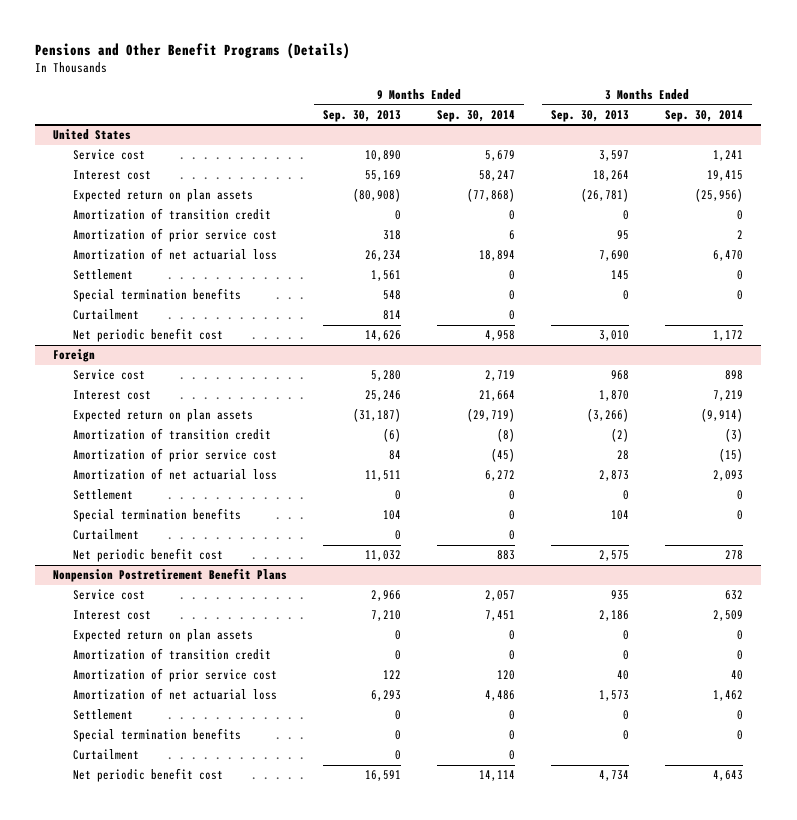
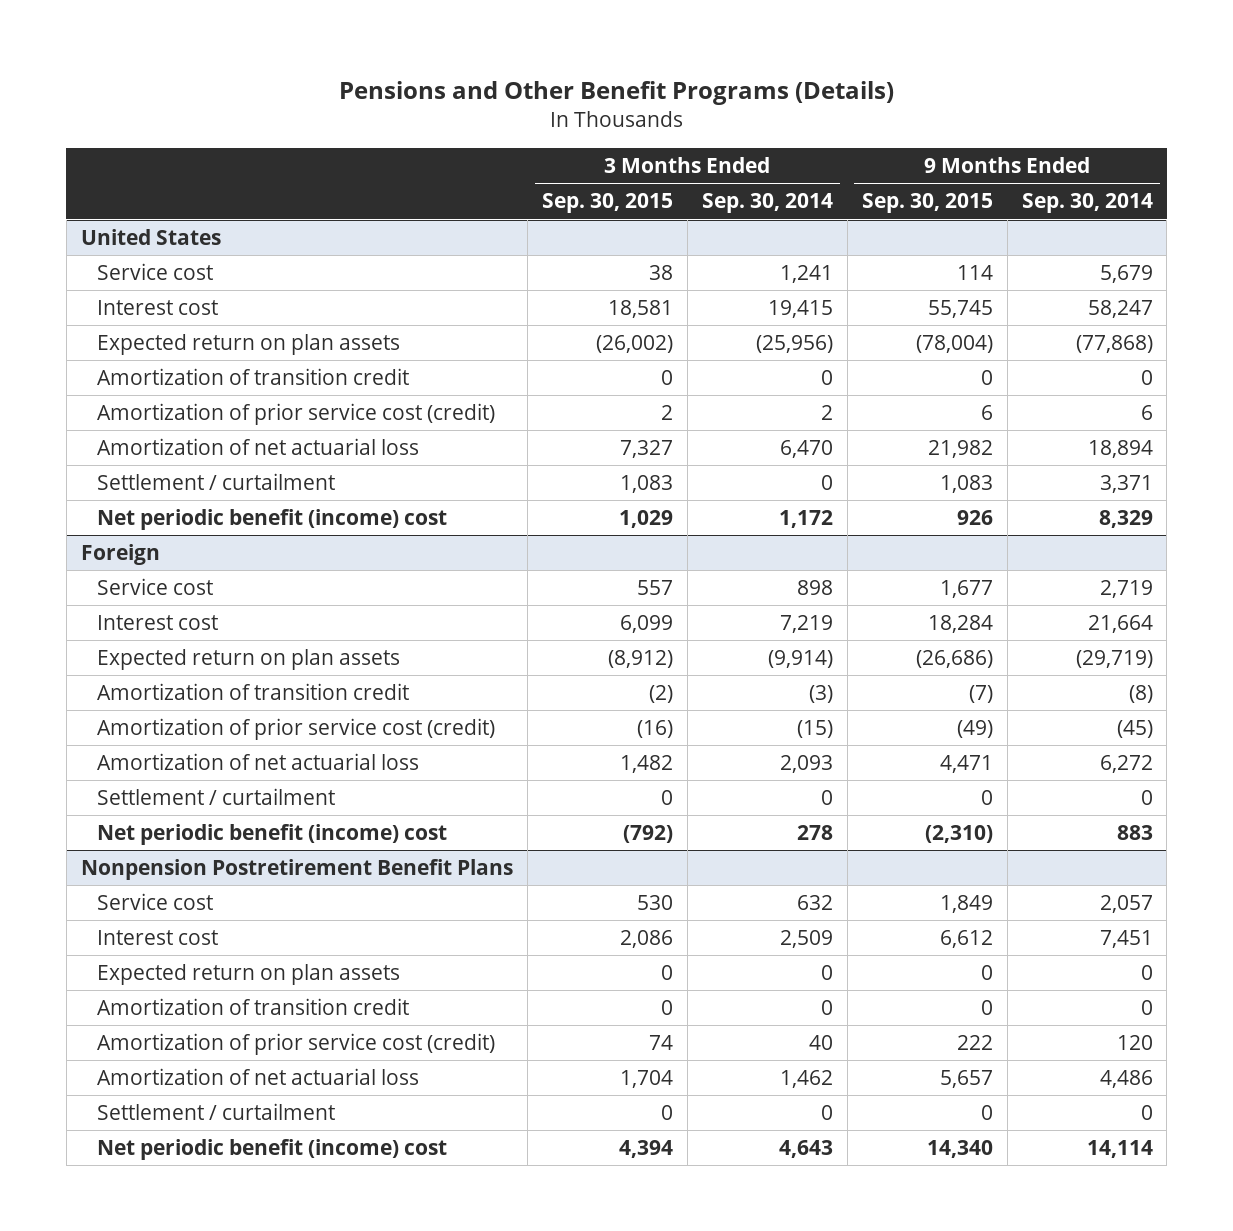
- | 9 Months Ended Sep. 30, 2013 | 9 Months Ended Sep. 30, 2014 | 3 Months Ended Sep. 30, 2013 | 3 Months Ended Sep. 30, 2014
+ | 3 Months Ended Sep. 30, 2015 | 3 Months Ended Sep. 30, 2014 | 9 Months Ended Sep. 30, 2015 | 9 Months Ended Sep. 30, 2014
@ United States
- Amortization of prior service cost | 318 | 6 | 95 | 2
+ Amortization of prior service cost (credit) | 2 | 2 | 6 | 6
- Settlement | 1,561 | 0 | 145 | 0
- Special termination benefits | 548 | 0 | 0 | 0
- Curtailment | 814 | 0 | |
- Net periodic benefit cost | 14,626 | 4,958 | 3,010 | 1,172
+ Settlement / curtailment | 1,083 | 0 | 1,083 | 3,371
+ Net periodic benefit (income) cost | 1,029 | 1,172 | 926 | 8,329
@ Foreign
- Amortization of prior service cost | 84 | (45) | 28 | (15)
+ Amortization of prior service cost (credit) | (16) | (15) | (49) | (45)
- Settlement | 0 | 0 | 0 | 0
- Special termination benefits | 104 | 0 | 104 | 0
- Curtailment | 0 | 0 | |
- Net periodic benefit cost | 11,032 | 883 | 2,575 | 278
+ Settlement / curtailment | 0 | 0 | 0 | 0
+ Net periodic benefit (income) cost | (792) | 278 | (2,310) | 883
@ Nonpension Postretirement Benefit Plans
- Amortization of prior service cost | 122 | 120 | 40 | 40
+ Amortization of prior service cost (credit) | 74 | 40 | 222 | 120
- Settlement | 0 | 0 | 0 | 0
- Special termination benefits | 0 | 0 | 0 | 0
- Curtailment | 0 | 0 | |
- Net periodic benefit cost | 16,591 | 14,114 | 4,734 | 4,643
+ Settlement / curtailment | 0 | 0 | 0 | 0
+ Net periodic benefit (income) cost | 4,394 | 4,643 | 14,340 | 14,114

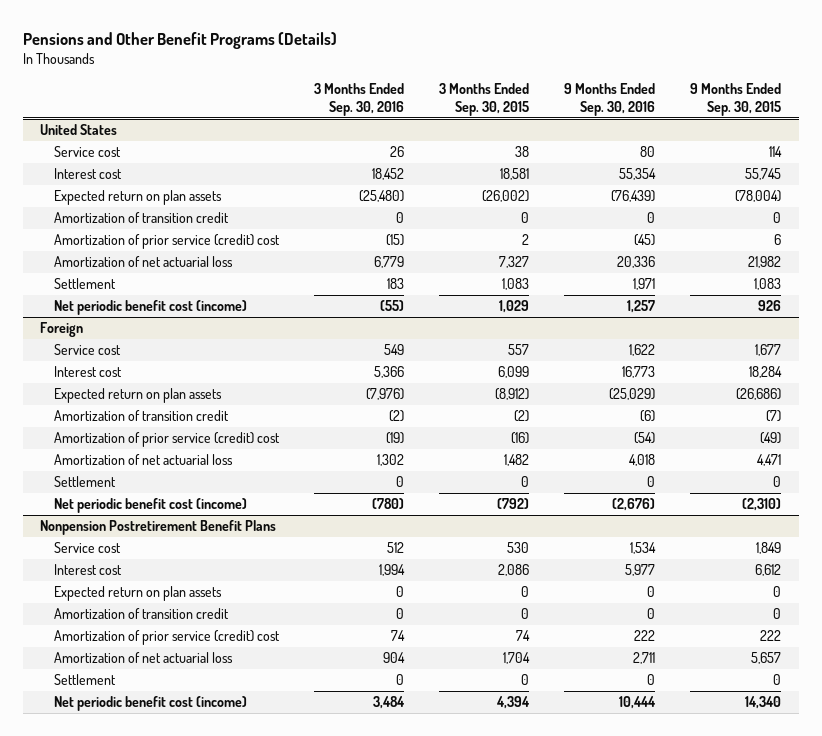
- | 3 Months Ended Sep. 30, 2015 | 3 Months Ended Sep. 30, 2014 | 9 Months Ended Sep. 30, 2015 | 9 Months Ended Sep. 30, 2014
+ | 3 Months Ended Sep. 30, 2016 | 3 Months Ended Sep. 30, 2015 | 9 Months Ended Sep. 30, 2016 | 9 Months Ended Sep. 30, 2015
@ United States
- Amortization of prior service cost (credit) | 2 | 2 | 6 | 6
+ Amortization of prior service (credit) cost | (15) | 2 | (45) | 6
- Settlement / curtailment | 1,083 | 0 | 1,083 | 3,371
- Net periodic benefit (income) cost | 1,029 | 1,172 | 926 | 8,329
+ Settlement | 183 | 1,083 | 1,971 | 1,083
+ Net periodic benefit cost (income) | (55) | 1,029 | 1,257 | 926
@ Foreign
- Amortization of prior service cost (credit) | (16) | (15) | (49) | (45)
+ Amortization of prior service (credit) cost | (19) | (16) | (54) | (49)
- Settlement / curtailment | 0 | 0 | 0 | 0
- Net periodic benefit (income) cost | (792) | 278 | (2,310) | 883
+ Settlement | 0 | 0 | 0 | 0
+ Net periodic benefit cost (income) | (780) | (792) | (2,676) | (2,310)
@ Nonpension Postretirement Benefit Plans
- Amortization of prior service cost (credit) | 74 | 40 | 222 | 120
+ Amortization of prior service (credit) cost | 74 | 74 | 222 | 222
- Settlement / curtailment | 0 | 0 | 0 | 0
- Net periodic benefit (income) cost | 4,394 | 4,643 | 14,340 | 14,114
+ Settlement | 0 | 0 | 0 | 0
+ Net periodic benefit cost (income) | 3,484 | 4,394 | 10,444 | 14,340

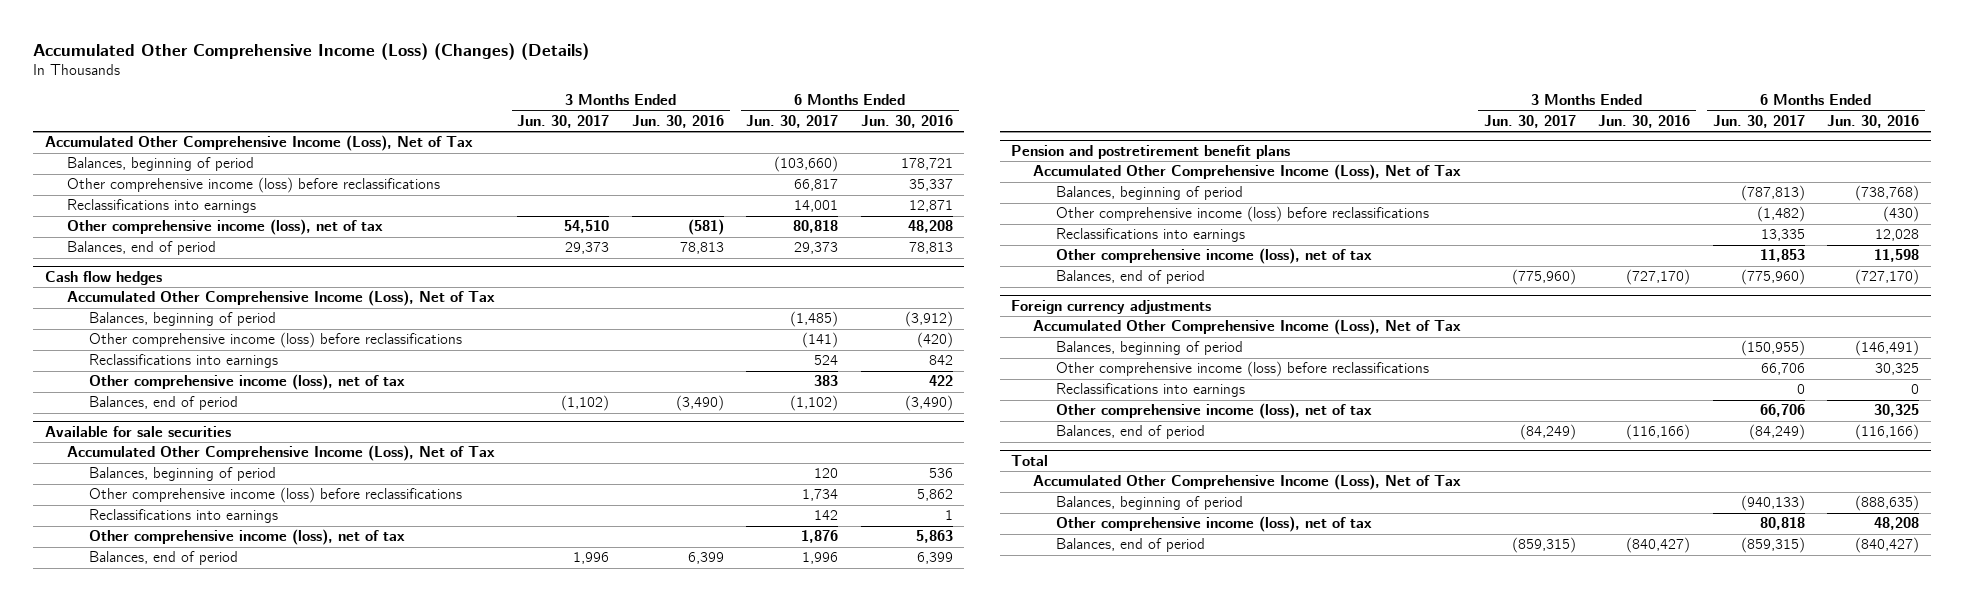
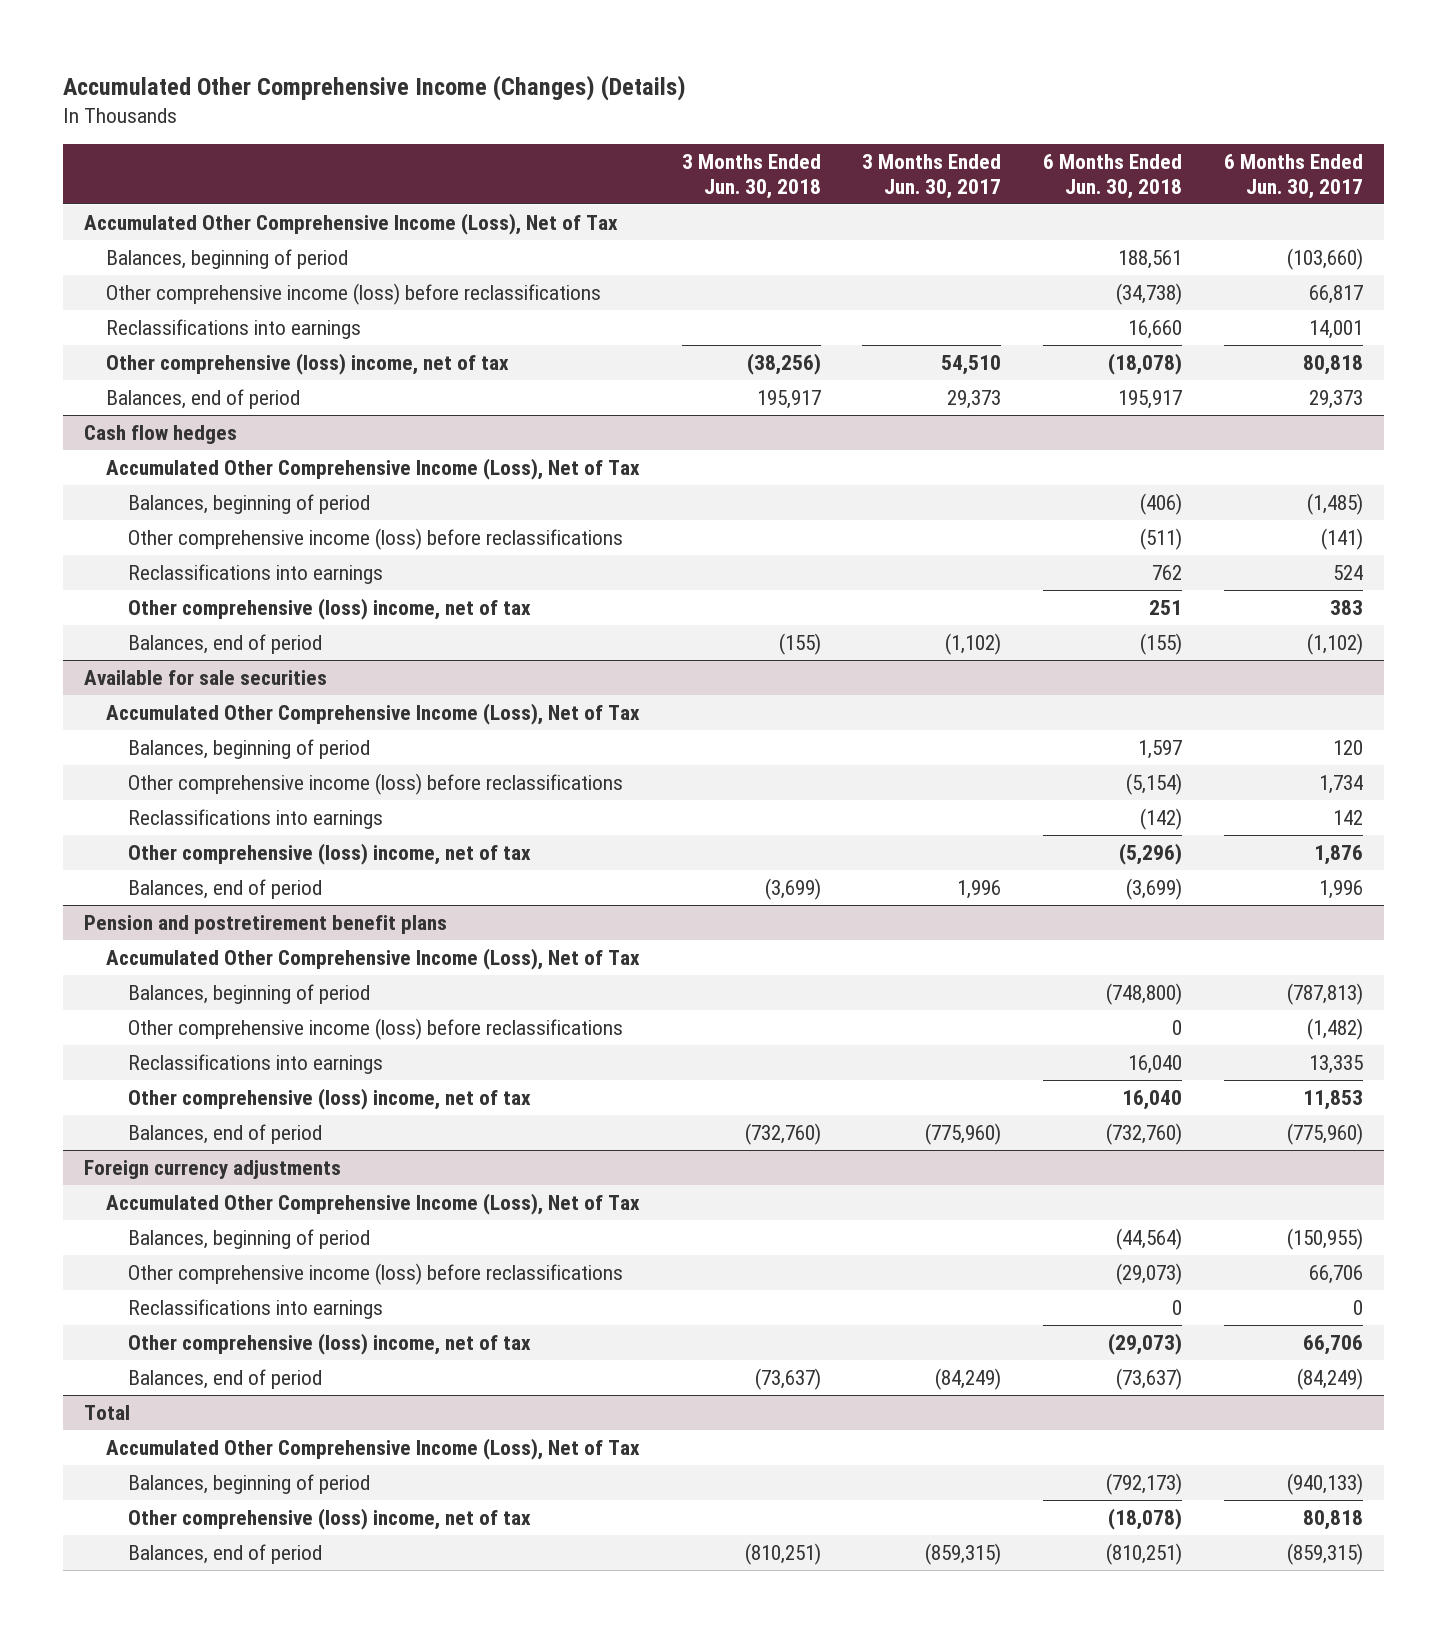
- Accumulated Other Comprehensive Income (Loss) (Changes) (Details)
+ Accumulated Other Comprehensive Income (Changes) (Details)
- | 3 Months Ended Jun. 30, 2017 | 3 Months Ended Jun. 30, 2016 | 6 Months Ended Jun. 30, 2017 | 6 Months Ended Jun. 30, 2016
+ | 3 Months Ended Jun. 30, 2018 | 3 Months Ended Jun. 30, 2017 | 6 Months Ended Jun. 30, 2018 | 6 Months Ended Jun. 30, 2017
- Other comprehensive income (loss), net of tax | 54,510 | (581) | 80,818 | 48,208
+ Other comprehensive (loss) income, net of tax | (38,256) | 54,510 | (18,078) | 80,818
@ Cash flow hedges
- Other comprehensive income (loss), net of tax | | | 383 | 422
+ Other comprehensive (loss) income, net of tax | | | 251 | 383
@ Available for sale securities
- Other comprehensive income (loss), net of tax | | | 1,876 | 5,863
+ Other comprehensive (loss) income, net of tax | | | (5,296) | 1,876
@ Pension and postretirement benefit plans
- Other comprehensive income (loss), net of tax | | | 11,853 | 11,598
+ Other comprehensive (loss) income, net of tax | | | 16,040 | 11,853
@ Foreign currency adjustments
- Other comprehensive income (loss), net of tax | | | 66,706 | 30,325
+ Other comprehensive (loss) income, net of tax | | | (29,073) | 66,706
@ Total
- Other comprehensive income (loss), net of tax | | | 80,818 | 48,208
+ Other comprehensive (loss) income, net of tax | | | (18,078) | 80,818

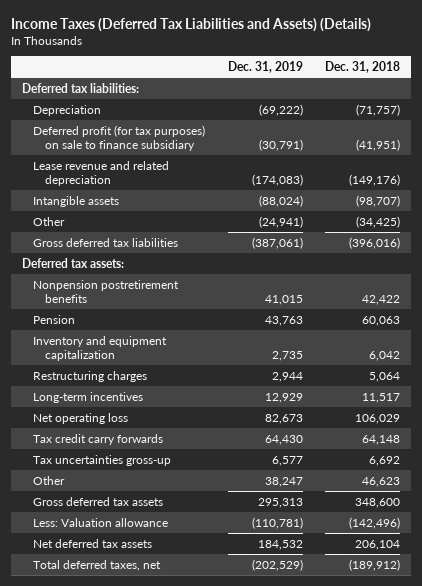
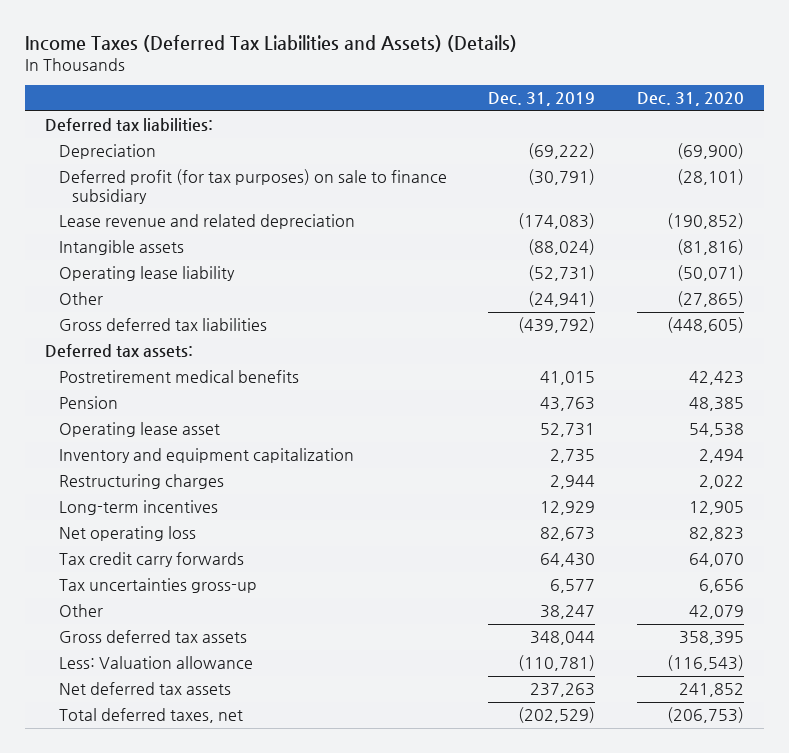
- | Dec. 31, 2019 | Dec. 31, 2018
+ | Dec. 31, 2019 | Dec. 31, 2020
+ Operating lease liability | (52,731) | (50,071)
- Gross deferred tax liabilities | (387,061) | (396,016)
+ Gross deferred tax liabilities | (439,792) | (448,605)
- Nonpension postretirement benefits | 41,015 | 42,422
+ Postretirement medical benefits | 41,015 | 42,423
+ Operating lease asset | 52,731 | 54,538
- Gross deferred tax assets | 295,313 | 348,600
+ Gross deferred tax assets | 348,044 | 358,395
- Net deferred tax assets | 184,532 | 206,104
+ Net deferred tax assets | 237,263 | 241,852

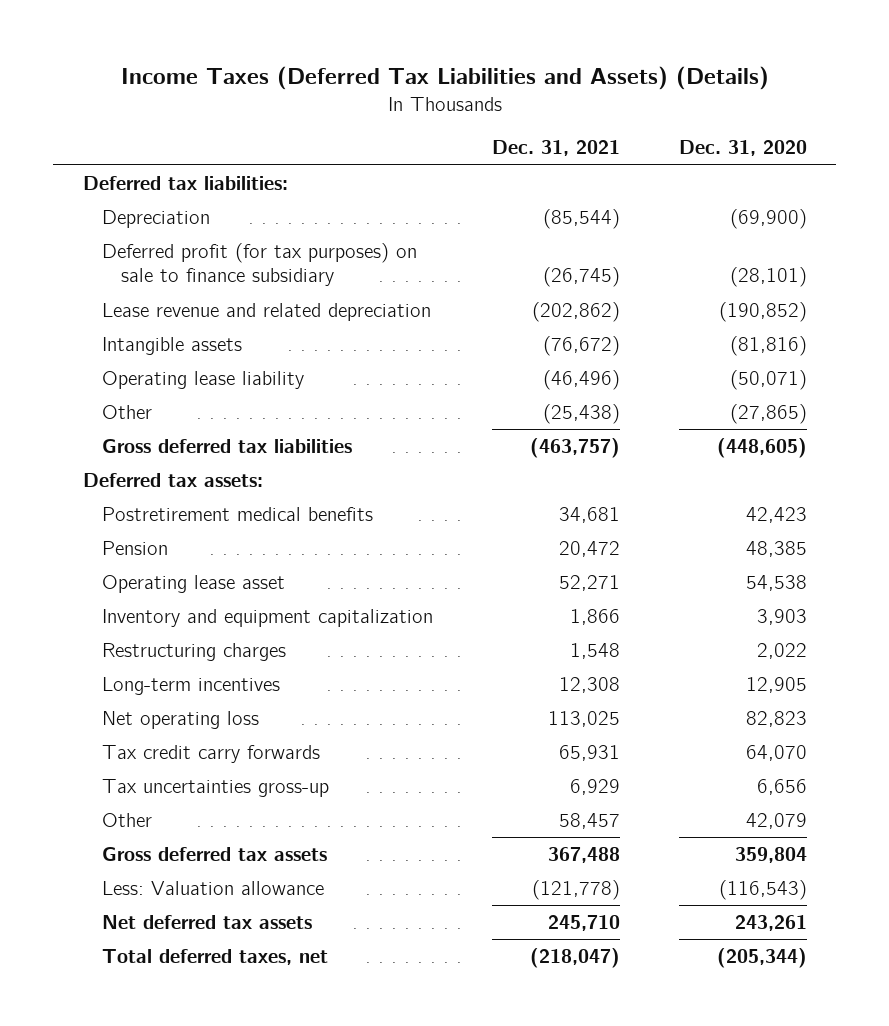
- | Dec. 31, 2019 | Dec. 31, 2020
+ | Dec. 31, 2021 | Dec. 31, 2020
- Inventory and equipment capitalization | 2,735 | 2,494
+ Inventory and equipment capitalization | 1,866 | 3,903
- Gross deferred tax assets | 348,044 | 358,395
+ Gross deferred tax assets | 367,488 | 359,804
- Net deferred tax assets | 237,263 | 241,852
- Total deferred taxes, net | (202,529) | (206,753)
+ Net deferred tax assets | 245,710 | 243,261
+ Total deferred taxes, net | (218,047) | (205,344)

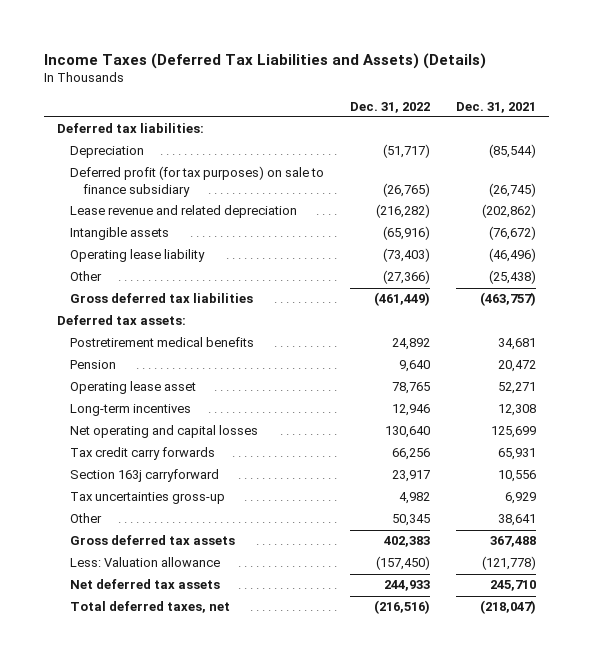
- | Dec. 31, 2021 | Dec. 31, 2020
+ | Dec. 31, 2022 | Dec. 31, 2021
- Inventory and equipment capitalization | 1,866 | 3,903
- Restructuring charges | 1,548 | 2,022
- Net operating loss | 113,025 | 82,823
+ Net operating and capital losses | 130,640 | 125,699
+ Section 163j carryforward | 23,917 | 10,556
- Other | 58,457 | 42,079
+ Other | 50,345 | 38,641

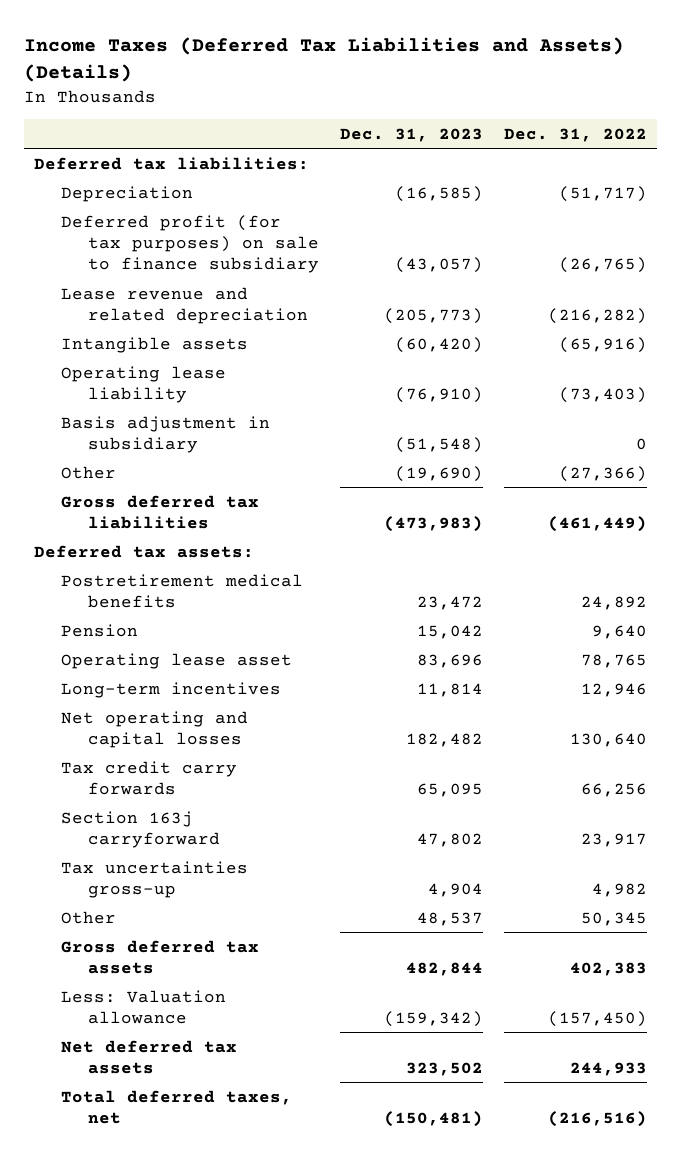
- | Dec. 31, 2022 | Dec. 31, 2021
+ | Dec. 31, 2023 | Dec. 31, 2022
+ Basis adjustment in subsidiary | (51,548) | 0

